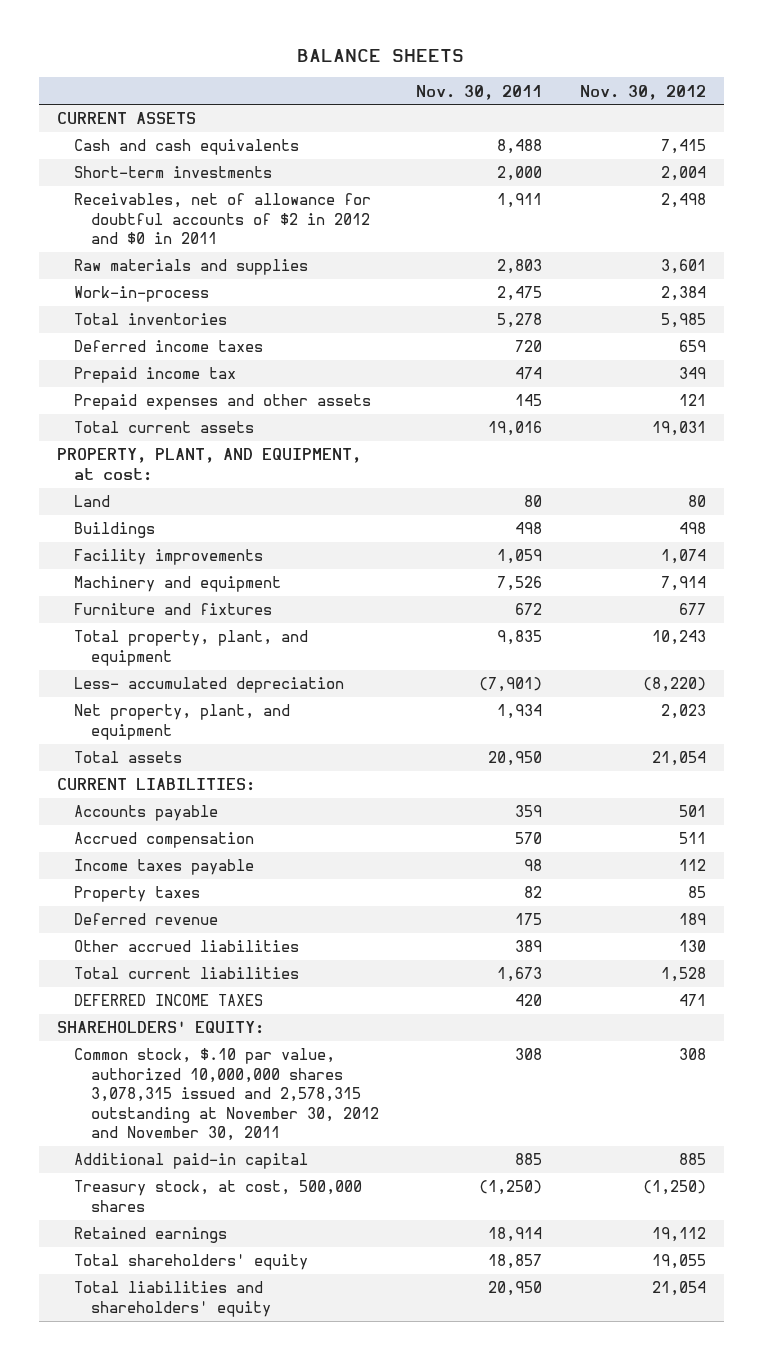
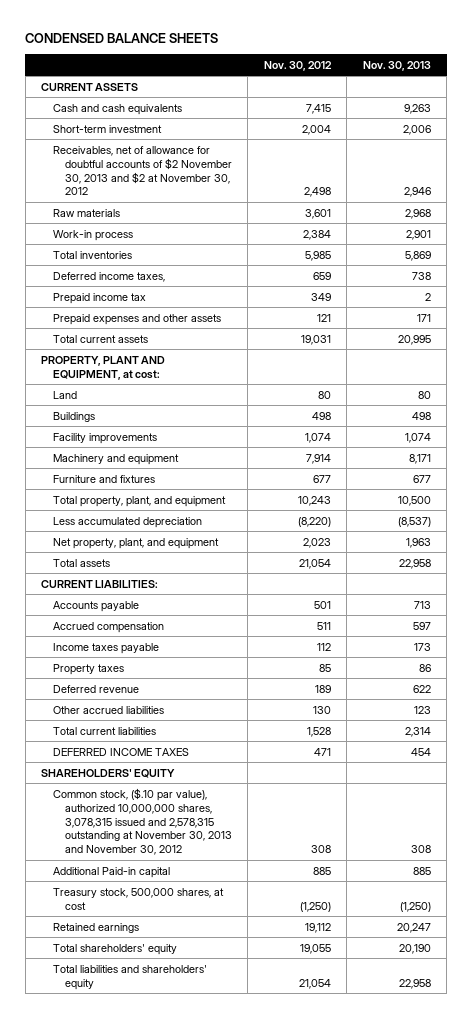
- BALANCE SHEETS
+ CONDENSED BALANCE SHEETS
- | Nov. 30, 2011 | Nov. 30, 2012
+ | Nov. 30, 2012 | Nov. 30, 2013
- Short-term investments | 2,000 | 2,004
- Receivables, net of allowance for doubtful accounts of $2 in 2012 and $0 in 2011 | 1,911 | 2,498
- Raw materials and supplies | 2,803 | 3,601
- Work-in-process | 2,475 | 2,384
+ Short-term investment | 2,004 | 2,006
+ Receivables, net of allowance for doubtful accounts of $2 November 30, 2013 and $2 at November 30, 2012 | 2,498 | 2,946
+ Raw materials | 3,601 | 2,968
+ Work-in process | 2,384 | 2,901
- Deferred income taxes | 720 | 659
+ Deferred income taxes, | 659 | 738
- PROPERTY, PLANT, AND EQUIPMENT, at cost:
+ PROPERTY, PLANT AND EQUIPMENT, at cost:
- Less- accumulated depreciation | (7,901) | (8,220)
+ Less accumulated depreciation | (8,220) | (8,537)
- SHAREHOLDERS' EQUITY:
- Common stock, $.10 par value, authorized 10,000,000 shares 3,078,315 issued and 2,578,315 outstanding at November 30, 2012 and November 30, 2011 | 308 | 308
- Additional paid-in capital | 885 | 885
- Treasury stock, at cost, 500,000 shares | (1,250) | (1,250)
+ SHAREHOLDERS' EQUITY
+ Common stock, ($.10 par value), authorized 10,000,000 shares, 3,078,315 issued and 2,578,315 outstanding at November 30, 2013 and November 30, 2012 | 308 | 308
+ Additional Paid-in capital | 885 | 885
+ Treasury stock, 500,000 shares, at cost | (1,250) | (1,250)

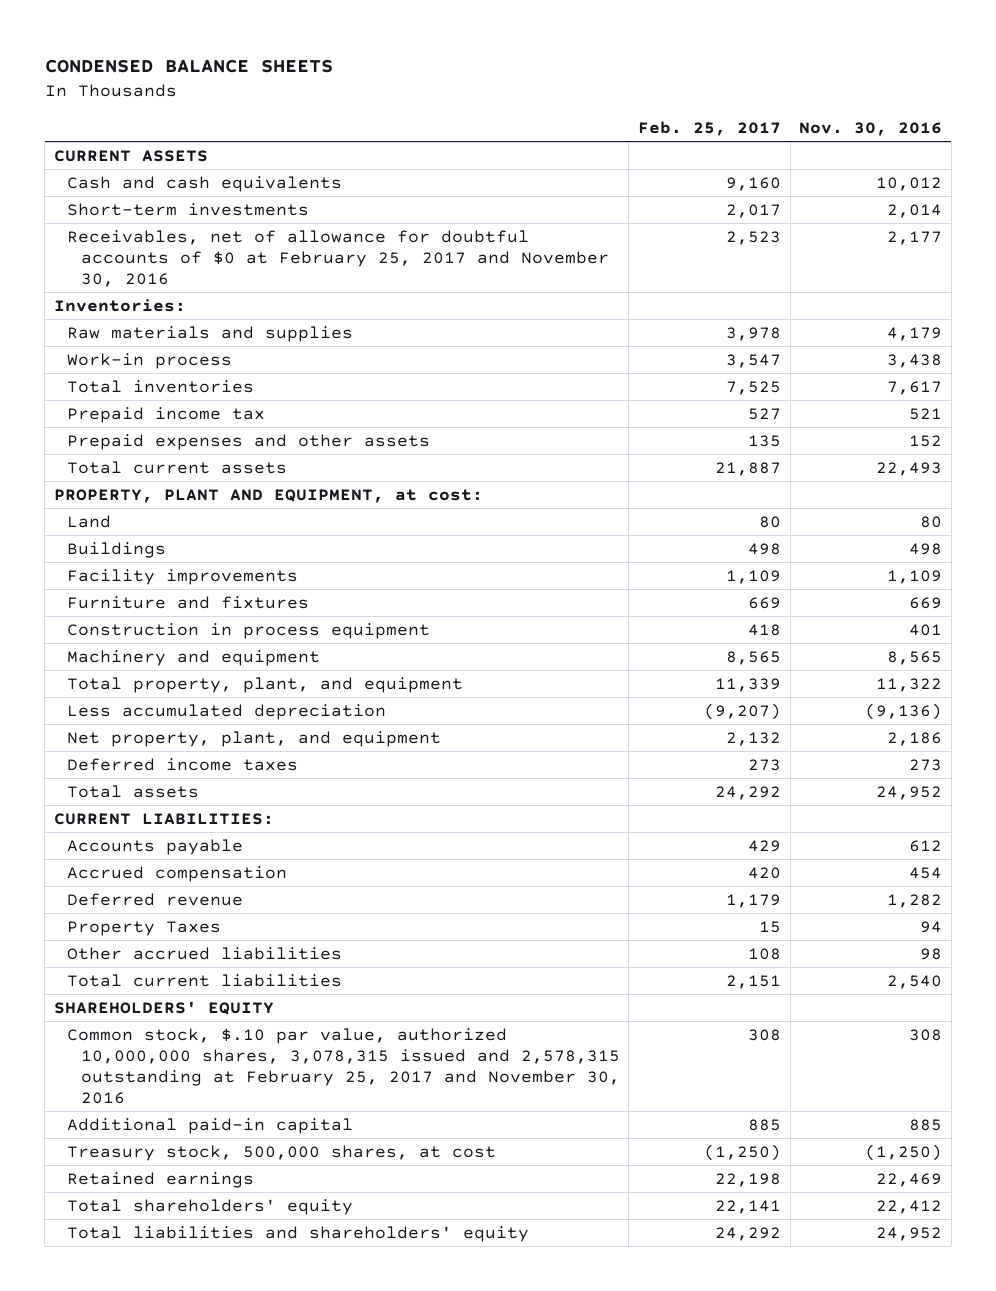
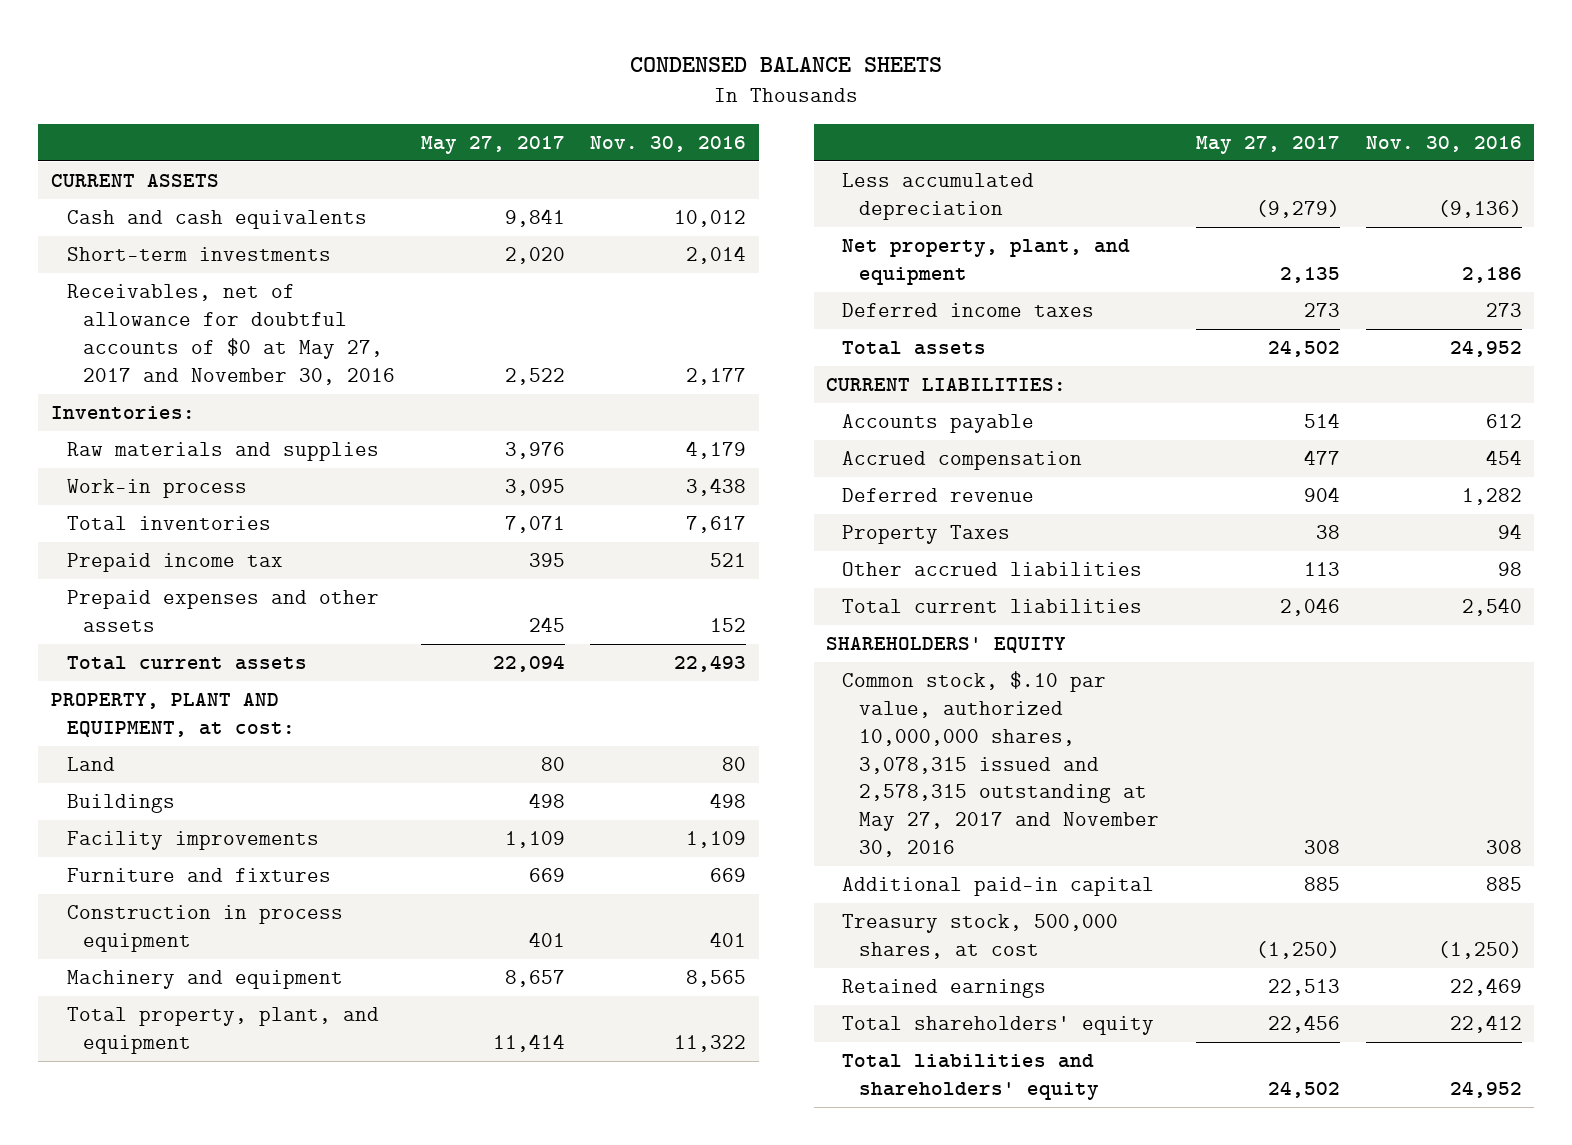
- | Feb. 25, 2017 | Nov. 30, 2016
+ | May 27, 2017 | Nov. 30, 2016
- Receivables, net of allowance for doubtful accounts of $0 at February 25, 2017 and November 30, 2016 | 2,523 | 2,177
+ Receivables, net of allowance for doubtful accounts of $0 at May 27, 2017 and November 30, 2016 | 2,522 | 2,177
- Common stock, $.10 par value, authorized 10,000,000 shares, 3,078,315 issued and 2,578,315 outstanding at February 25, 2017 and November 30, 2016 | 308 | 308
+ Common stock, $.10 par value, authorized 10,000,000 shares, 3,078,315 issued and 2,578,315 outstanding at May 27, 2017 and November 30, 2016 | 308 | 308

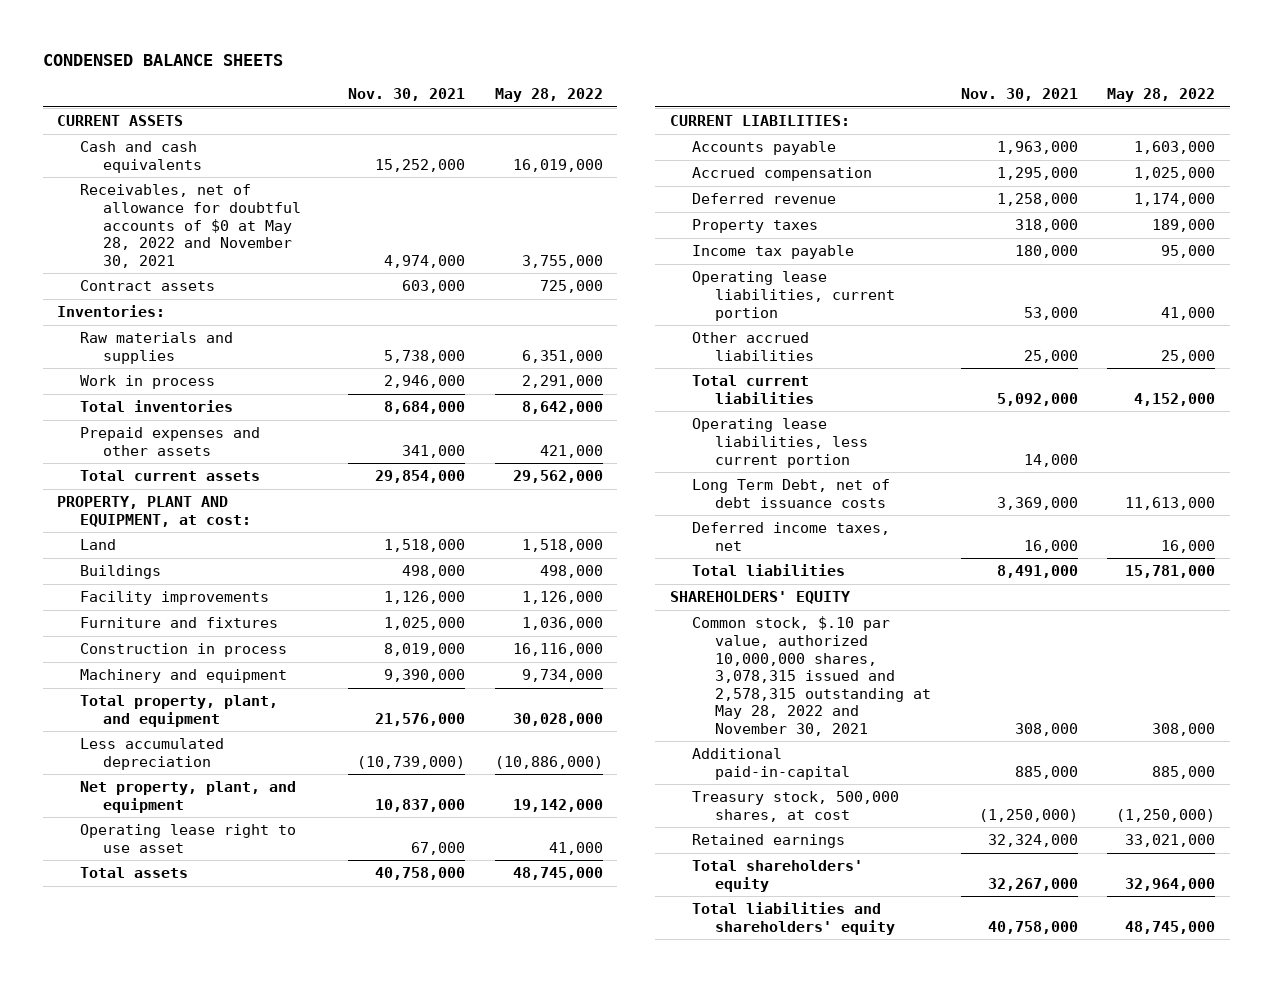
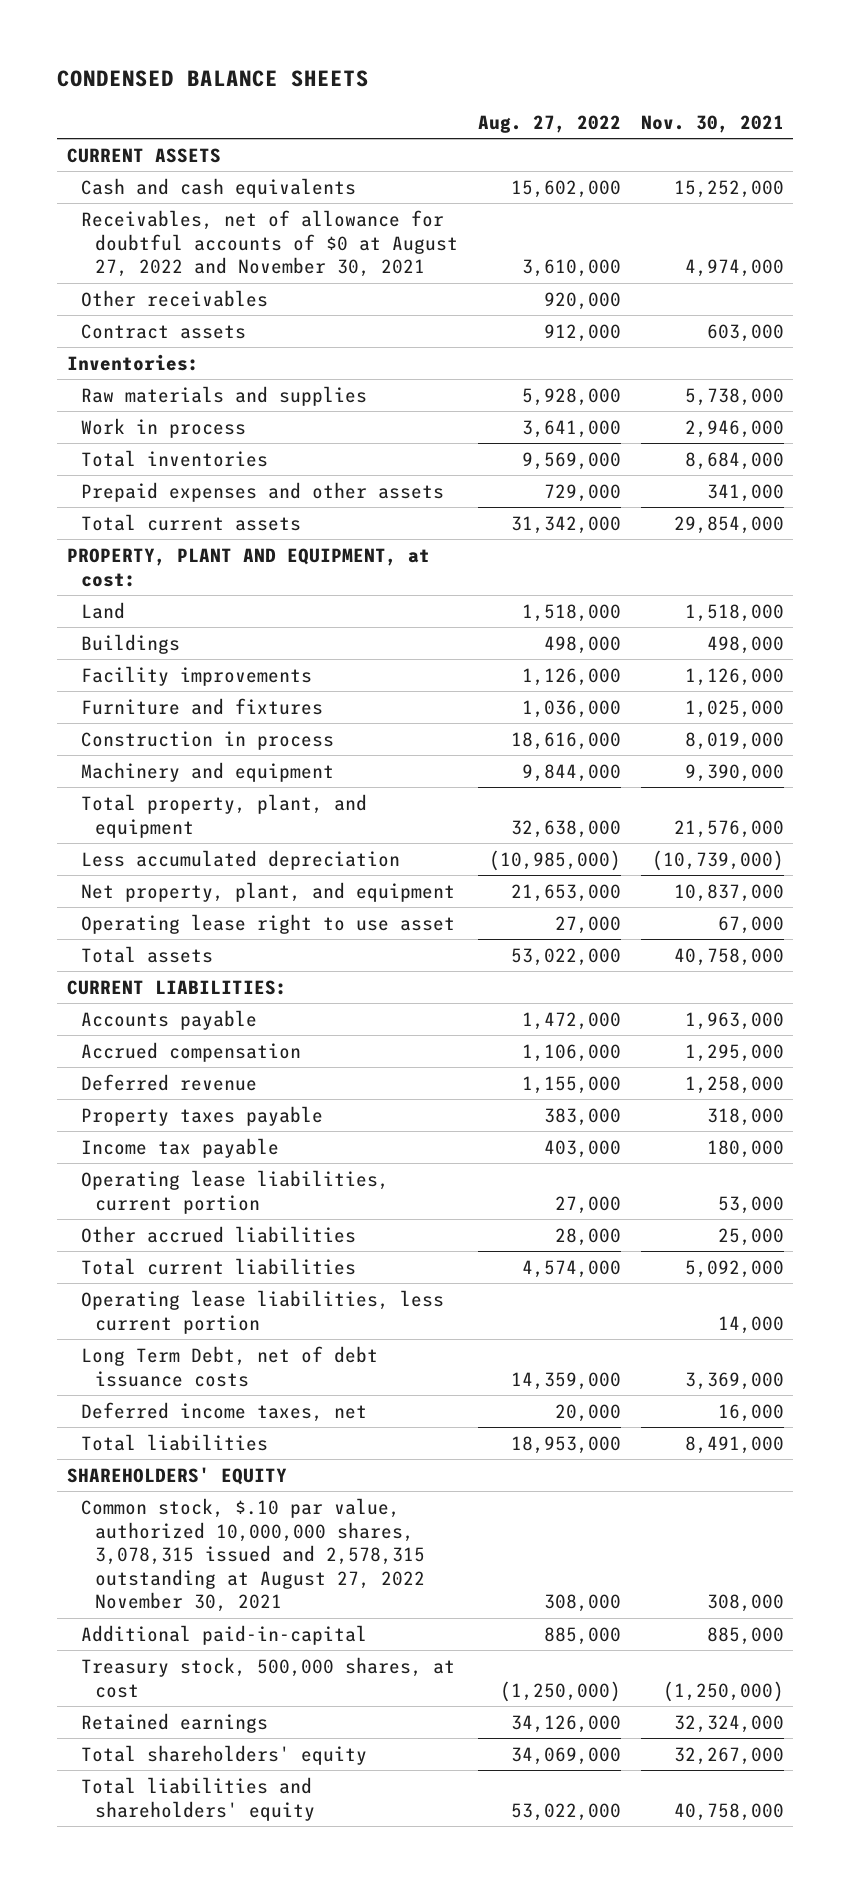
- | Nov. 30, 2021 | May 28, 2022
+ | Aug. 27, 2022 | Nov. 30, 2021
- Receivables, net of allowance for doubtful accounts of $0 at May 28, 2022 and November 30, 2021 | 4,974,000 | 3,755,000
+ Receivables, net of allowance for doubtful accounts of $0 at August 27, 2022 and November 30, 2021 | 3,610,000 | 4,974,000
+ Other receivables | 920,000 |
- Property taxes | 318,000 | 189,000
+ Property taxes payable | 383,000 | 318,000
- Common stock, $.10 par value, authorized 10,000,000 shares, 3,078,315 issued and 2,578,315 outstanding at May 28, 2022 and November 30, 2021 | 308,000 | 308,000
+ Common stock, $.10 par value, authorized 10,000,000 shares, 3,078,315 issued and 2,578,315 outstanding at August 27, 2022 November 30, 2021 | 308,000 | 308,000

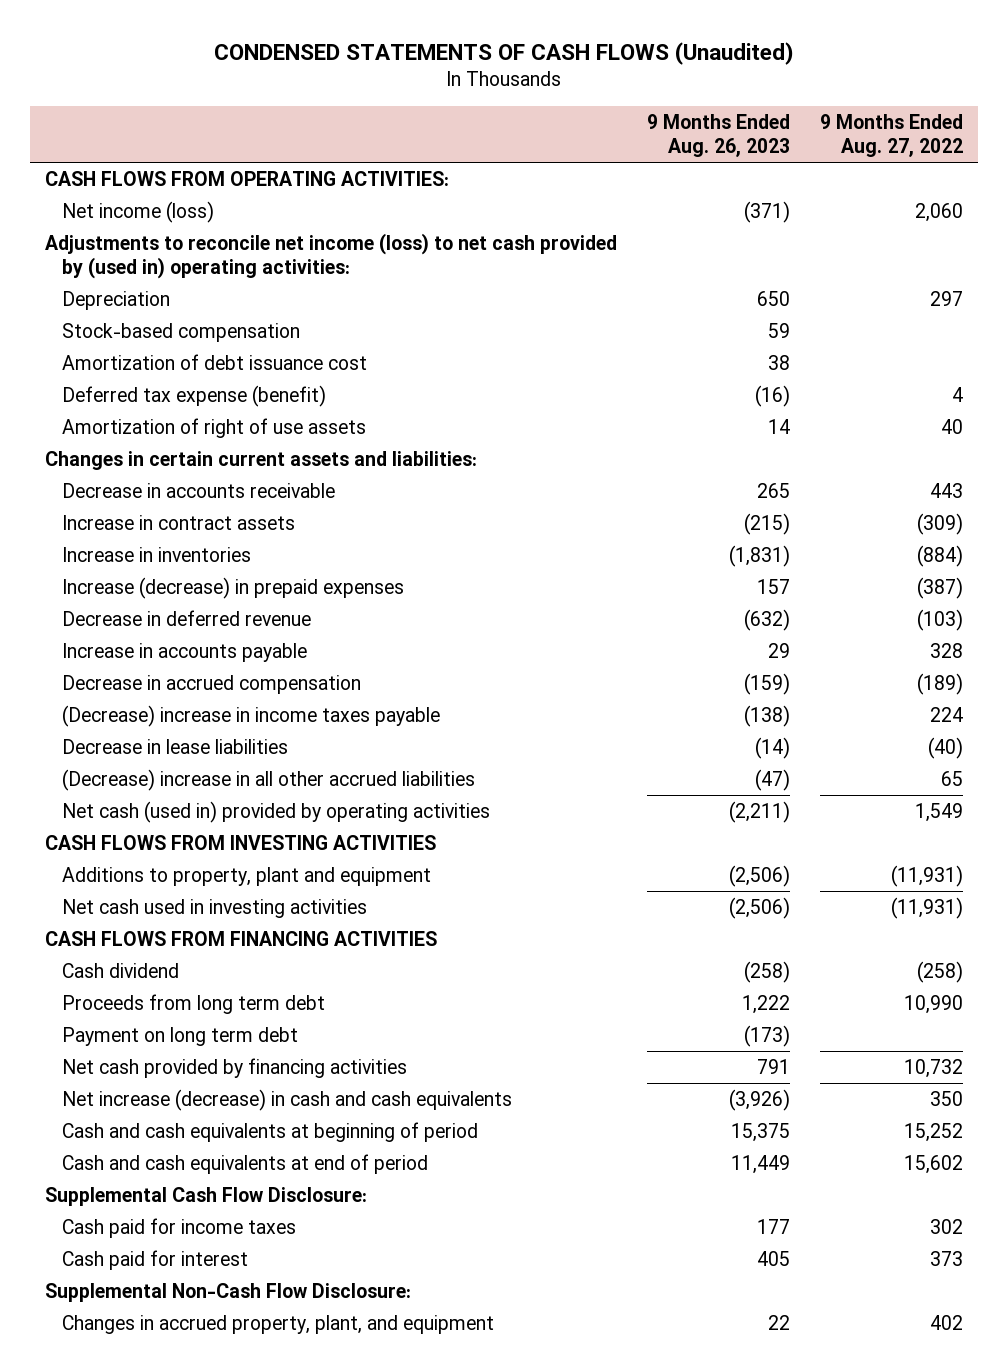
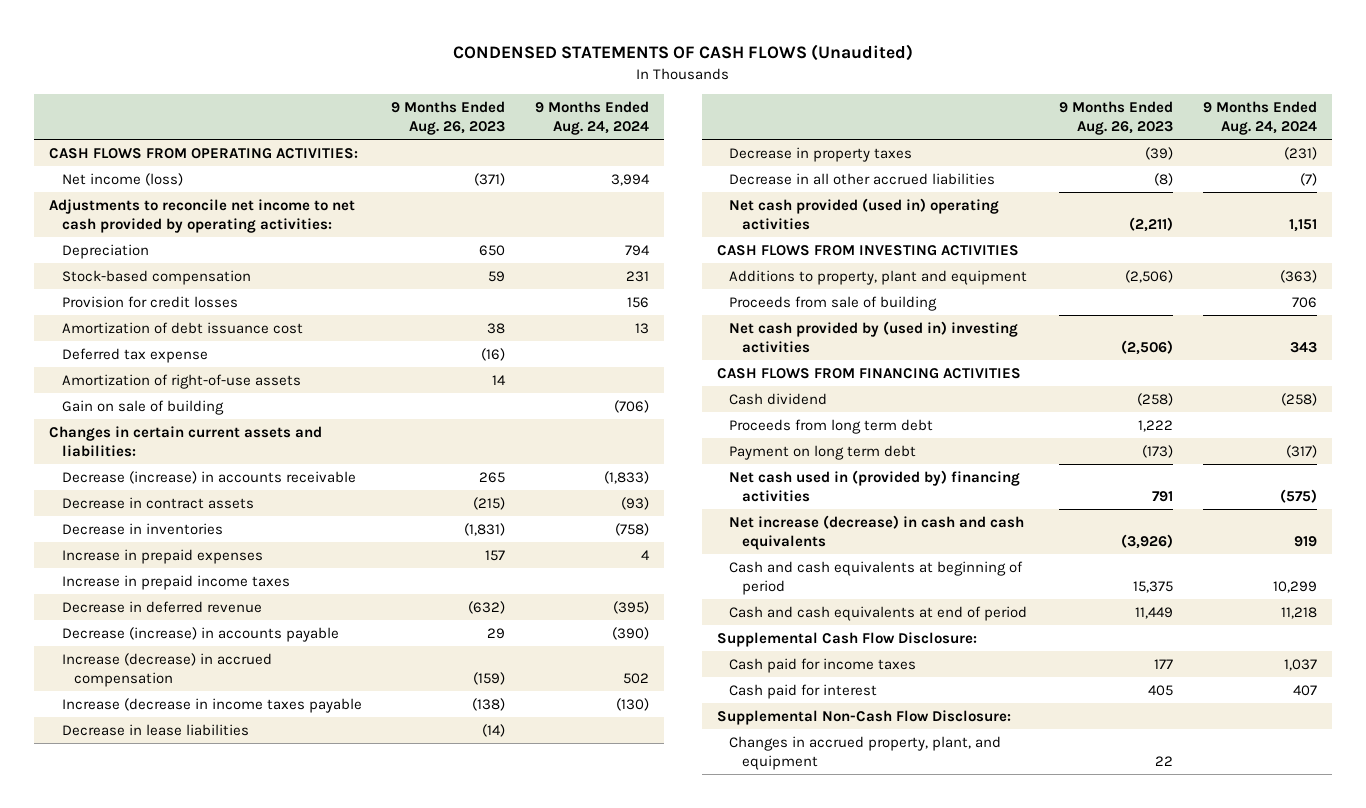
- | 9 Months Ended Aug. 26, 2023 | 9 Months Ended Aug. 27, 2022
+ | 9 Months Ended Aug. 26, 2023 | 9 Months Ended Aug. 24, 2024
- Adjustments to reconcile net income (loss) to net cash provided by (used in) operating activities:
+ Adjustments to reconcile net income to net cash provided by operating activities:
+ Provision for credit losses | | 156
- Deferred tax expense (benefit) | (16) | 4
- Amortization of right of use assets | 14 | 40
+ Deferred tax expense | (16) |
+ Amortization of right-of-use assets | 14 |
+ Gain on sale of building | | (706)
- Decrease in accounts receivable | 265 | 443
- Increase in contract assets | (215) | (309)
- Increase in inventories | (1,831) | (884)
- Increase (decrease) in prepaid expenses | 157 | (387)
+ Decrease (increase) in accounts receivable | 265 | (1,833)
+ Decrease in contract assets | (215) | (93)
+ Decrease in inventories | (1,831) | (758)
+ Increase in prepaid expenses | 157 | 4
+ Increase in prepaid income taxes
- Increase in accounts payable | 29 | 328
- Decrease in accrued compensation | (159) | (189)
- (Decrease) increase in income taxes payable | (138) | 224
+ Decrease (increase) in accounts payable | 29 | (390)
+ Increase (decrease) in accrued compensation | (159) | 502
+ Increase (decrease in income taxes payable | (138) | (130)
- (Decrease) increase in all other accrued liabilities | (47) | 65
- Net cash (used in) provided by operating activities | (2,211) | 1,549
+ Decrease in property taxes | (39) | (231)
+ Decrease in all other accrued liabilities | (8) | (7)
+ Net cash provided (used in) operating activities | (2,211) | 1,151
- Net cash used in investing activities | (2,506) | (11,931)
+ Proceeds from sale of building | | 706
+ Net cash provided by (used in) investing activities | (2,506) | 343
- Net cash provided by financing activities | 791 | 10,732
+ Net cash used in (provided by) financing activities | 791 | (575)

